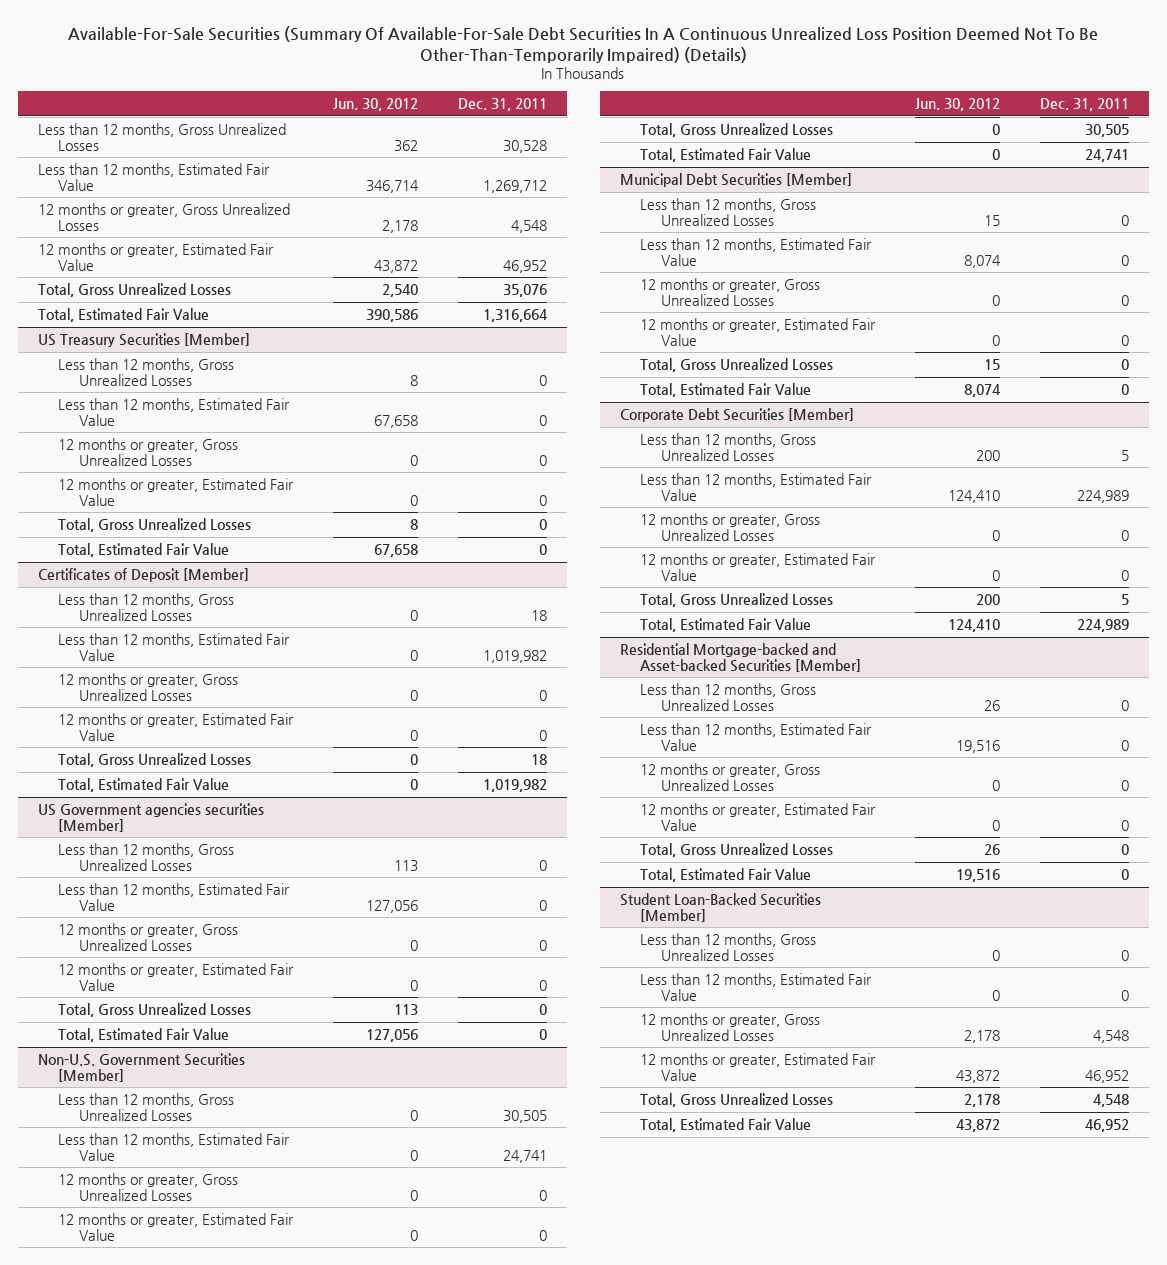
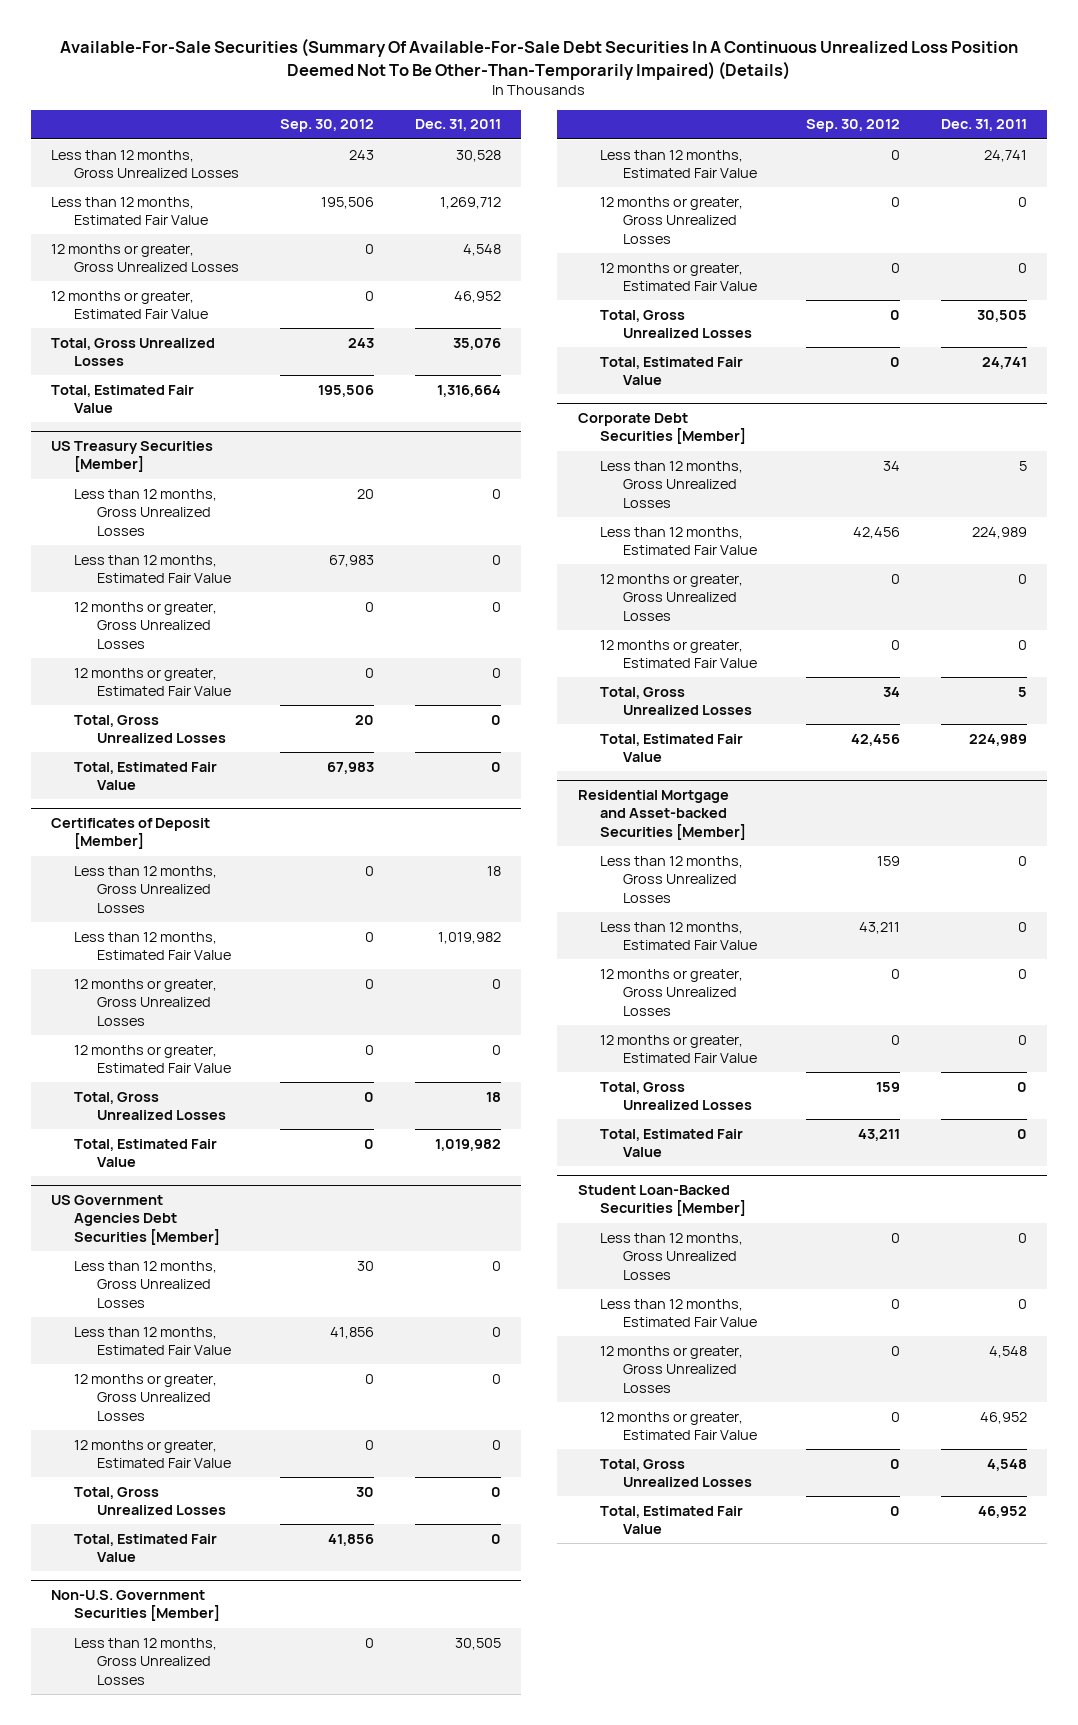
- | Jun. 30, 2012 | Dec. 31, 2011
+ | Sep. 30, 2012 | Dec. 31, 2011
- US Government agencies securities [Member]
+ US Government Agencies Debt Securities [Member]
- Municipal Debt Securities [Member]
- Less than 12 months, Gross Unrealized Losses | 15 | 0
- Less than 12 months, Estimated Fair Value | 8,074 | 0
- 12 months or greater, Gross Unrealized Losses | 0 | 0
- 12 months or greater, Estimated Fair Value | 0 | 0
- Total, Gross Unrealized Losses | 15 | 0
- Total, Estimated Fair Value | 8,074 | 0
- Residential Mortgage-backed and Asset-backed Securities [Member]
+ Residential Mortgage and Asset-backed Securities [Member]

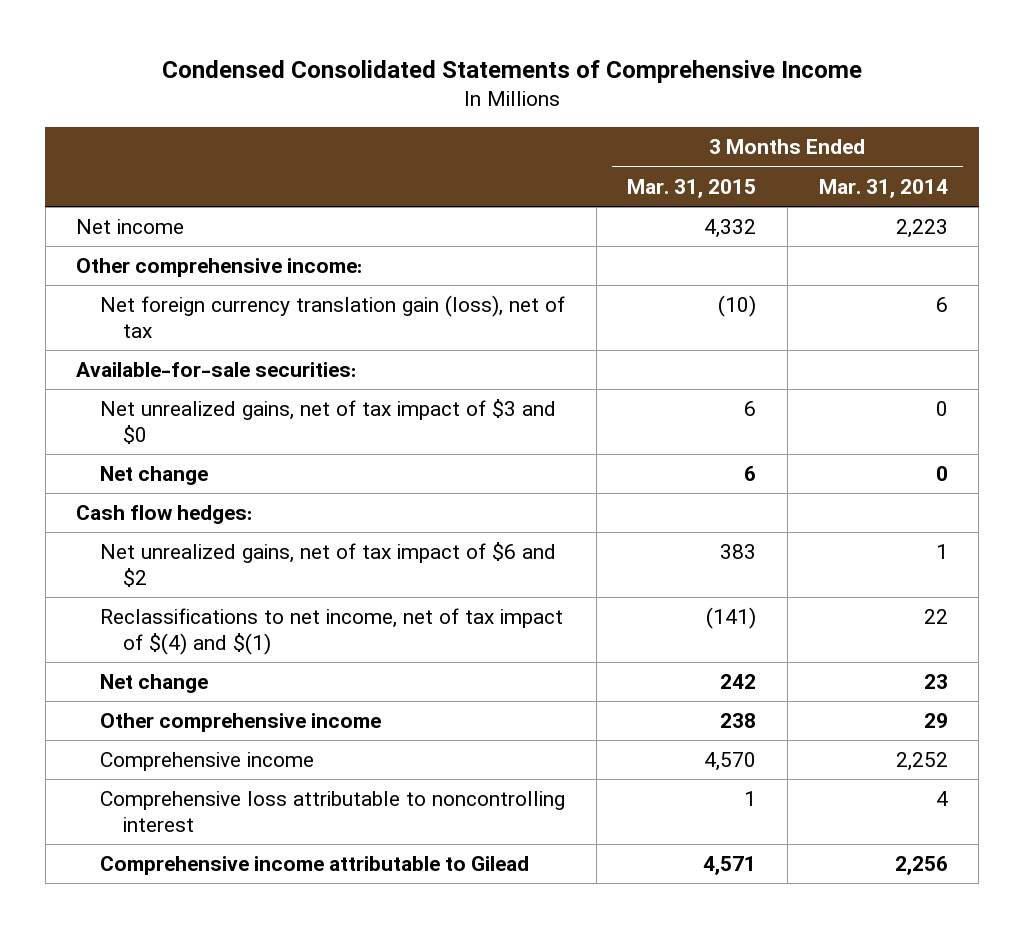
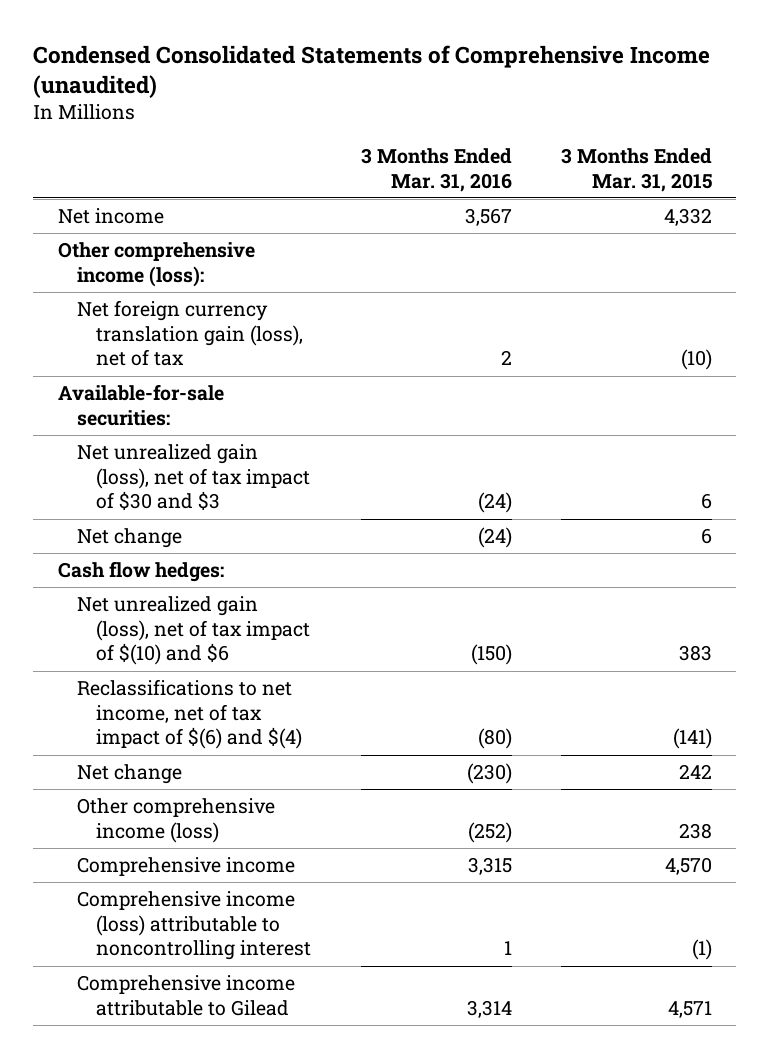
- Condensed Consolidated Statements of Comprehensive Income
+ Condensed Consolidated Statements of Comprehensive Income (unaudited)
- | 3 Months Ended Mar. 31, 2015 | 3 Months Ended Mar. 31, 2014
+ | 3 Months Ended Mar. 31, 2016 | 3 Months Ended Mar. 31, 2015
- Other comprehensive income:
+ Other comprehensive income (loss):
- Net unrealized gains, net of tax impact of $3 and $0 | 6 | 0
+ Net unrealized gain (loss), net of tax impact of $30 and $3 | (24) | 6
- Net unrealized gains, net of tax impact of $6 and $2 | 383 | 1
- Reclassifications to net income, net of tax impact of $(4) and $(1) | (141) | 22
+ Net unrealized gain (loss), net of tax impact of $(10) and $6 | (150) | 383
+ Reclassifications to net income, net of tax impact of $(6) and $(4) | (80) | (141)
- Other comprehensive income | 238 | 29
+ Other comprehensive income (loss) | (252) | 238
- Comprehensive loss attributable to noncontrolling interest | 1 | 4
+ Comprehensive income (loss) attributable to noncontrolling interest | 1 | (1)

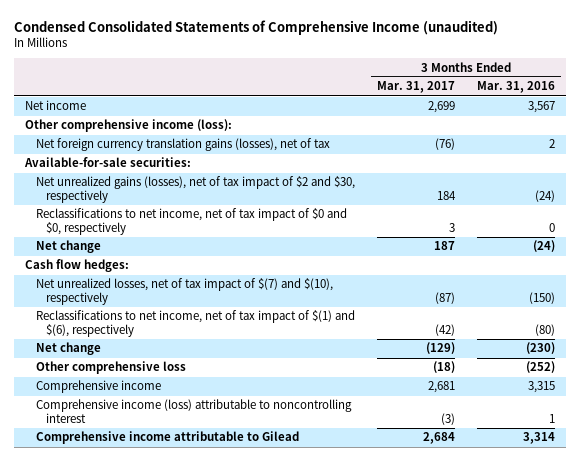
- | 3 Months Ended Mar. 31, 2016 | 3 Months Ended Mar. 31, 2015
+ | 3 Months Ended Mar. 31, 2017 | 3 Months Ended Mar. 31, 2016
- Net foreign currency translation gain (loss), net of tax | 2 | (10)
+ Net foreign currency translation gains (losses), net of tax | (76) | 2
- Net unrealized gain (loss), net of tax impact of $30 and $3 | (24) | 6
+ Net unrealized gains (losses), net of tax impact of $2 and $30, respectively | 184 | (24)
+ Reclassifications to net income, net of tax impact of $0 and $0, respectively | 3 | 0
- Net unrealized gain (loss), net of tax impact of $(10) and $6 | (150) | 383
- Reclassifications to net income, net of tax impact of $(6) and $(4) | (80) | (141)
+ Net unrealized losses, net of tax impact of $(7) and $(10), respectively | (87) | (150)
+ Reclassifications to net income, net of tax impact of $(1) and $(6), respectively | (42) | (80)
- Other comprehensive income (loss) | (252) | 238
+ Other comprehensive loss | (18) | (252)

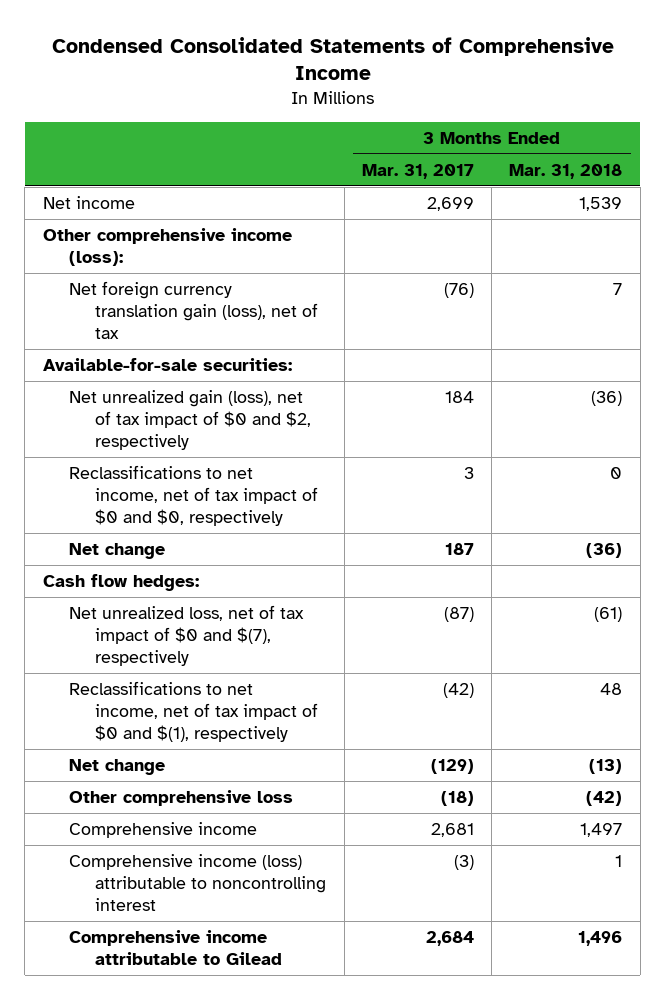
- Condensed Consolidated Statements of Comprehensive Income (unaudited)
+ Condensed Consolidated Statements of Comprehensive Income
- | 3 Months Ended Mar. 31, 2017 | 3 Months Ended Mar. 31, 2016
+ | 3 Months Ended Mar. 31, 2017 | 3 Months Ended Mar. 31, 2018
- Net foreign currency translation gains (losses), net of tax | (76) | 2
+ Net foreign currency translation gain (loss), net of tax | (76) | 7
- Net unrealized gains (losses), net of tax impact of $2 and $30, respectively | 184 | (24)
+ Net unrealized gain (loss), net of tax impact of $0 and $2, respectively | 184 | (36)
- Net unrealized losses, net of tax impact of $(7) and $(10), respectively | (87) | (150)
- Reclassifications to net income, net of tax impact of $(1) and $(6), respectively | (42) | (80)
+ Net unrealized loss, net of tax impact of $0 and $(7), respectively | (87) | (61)
+ Reclassifications to net income, net of tax impact of $0 and $(1), respectively | (42) | 48

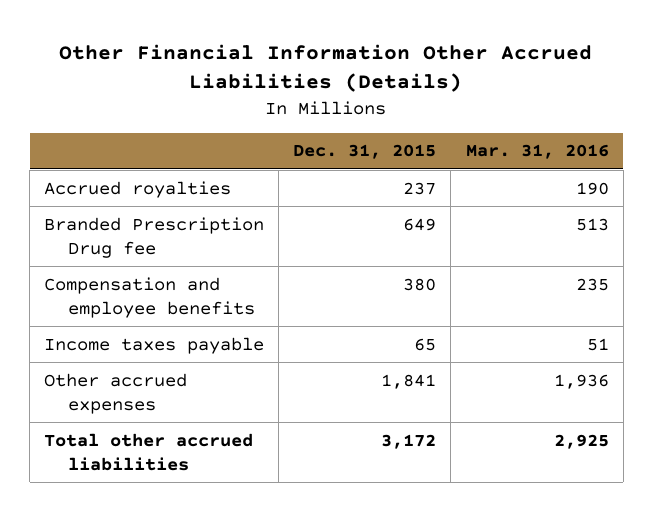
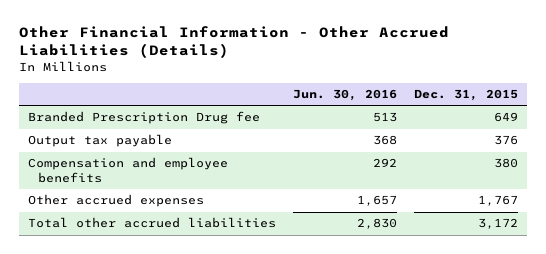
- Other Financial Information Other Accrued Liabilities (Details)
+ Other Financial Information - Other Accrued Liabilities (Details)
- | Dec. 31, 2015 | Mar. 31, 2016
+ | Jun. 30, 2016 | Dec. 31, 2015
- Accrued royalties | 237 | 190
+ Output tax payable | 368 | 376
- Income taxes payable | 65 | 51
- Other accrued expenses | 1,841 | 1,936
+ Other accrued expenses | 1,657 | 1,767

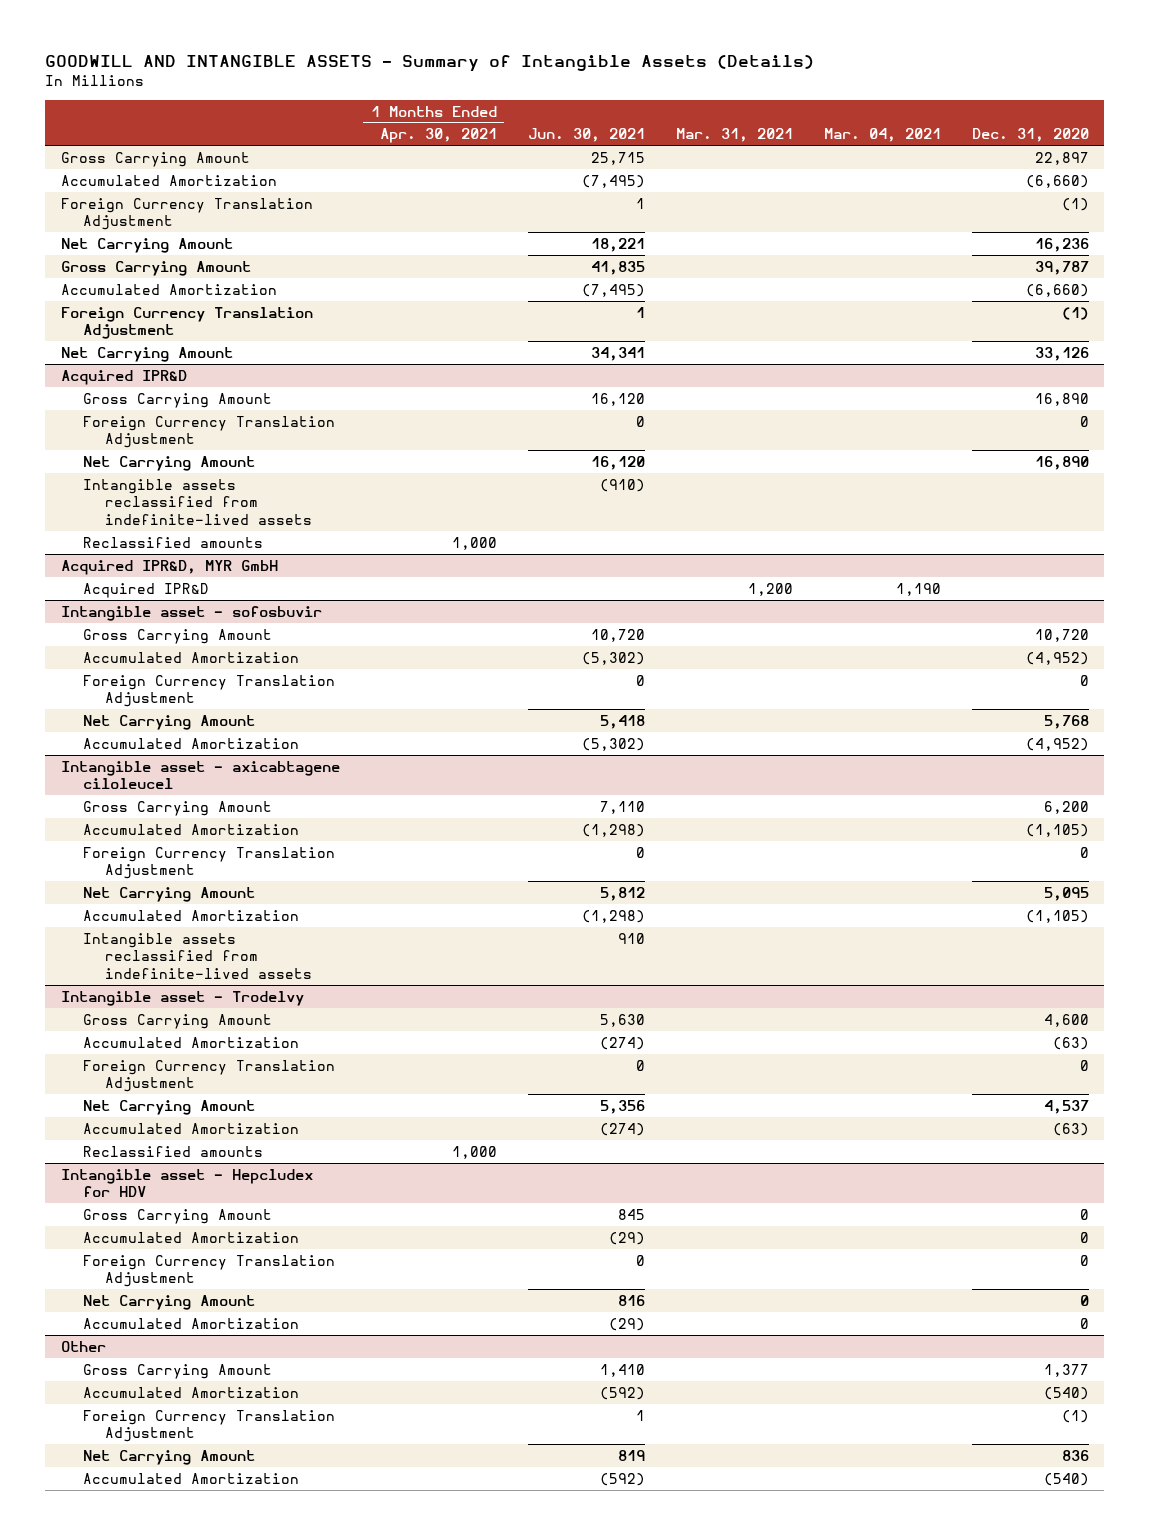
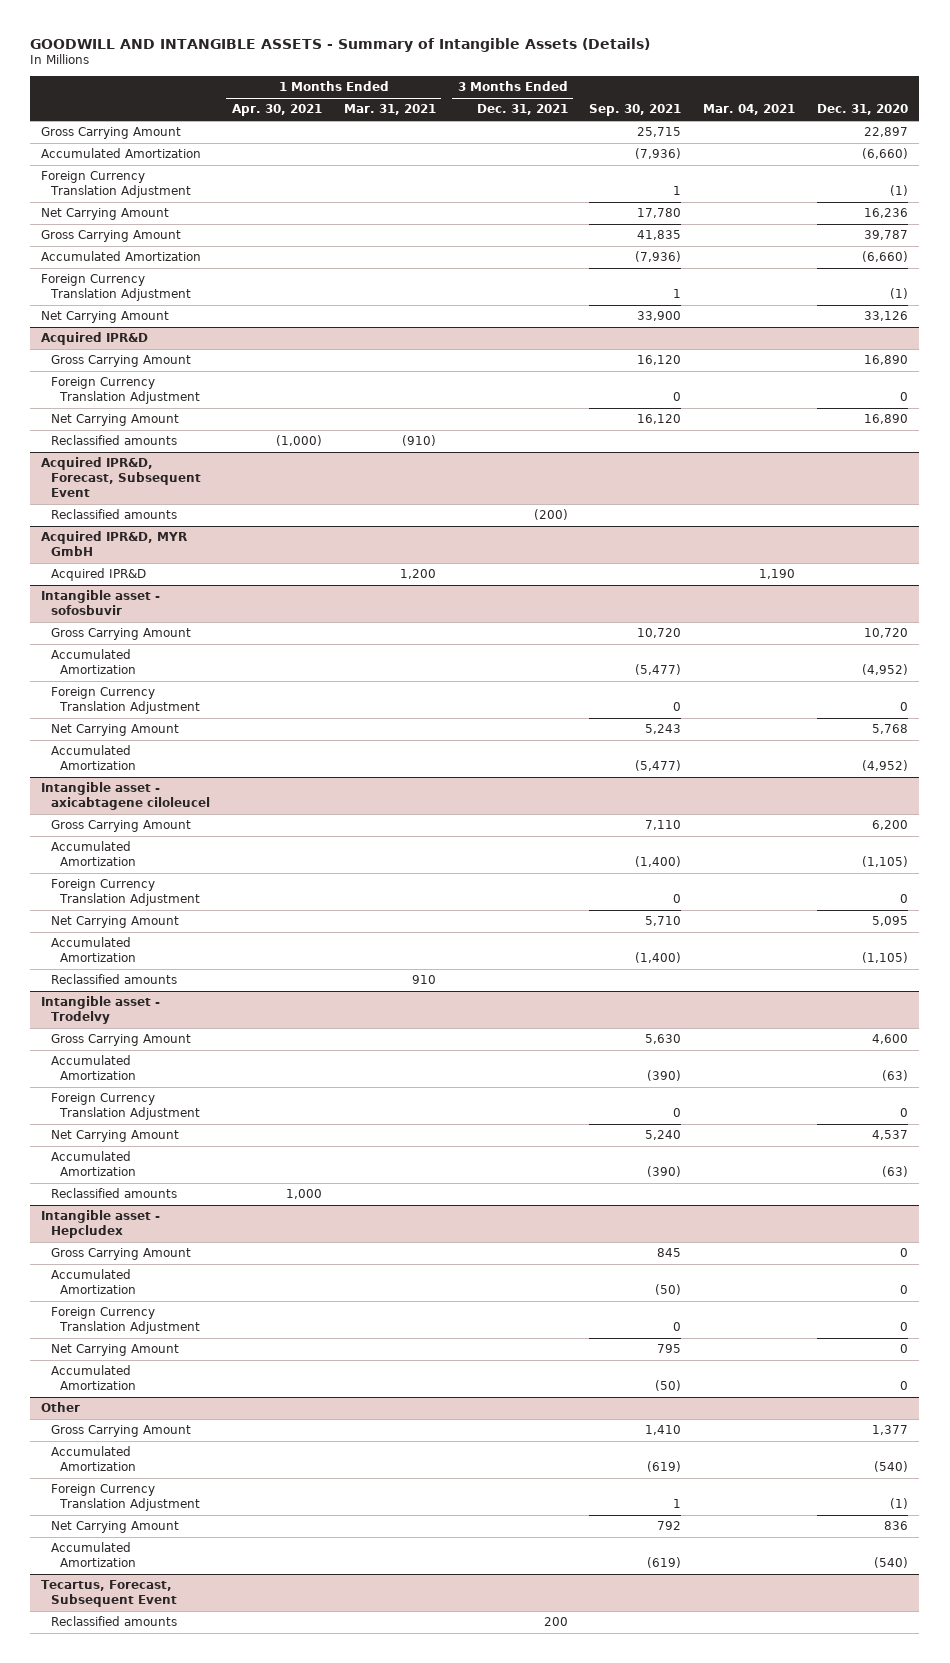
- | 1 Months Ended Apr. 30, 2021 | Jun. 30, 2021 | Mar. 31, 2021 | Mar. 04, 2021 | Dec. 31, 2020
+ | 1 Months Ended Apr. 30, 2021 | 1 Months Ended Mar. 31, 2021 | 3 Months Ended Dec. 31, 2021 | Sep. 30, 2021 | Mar. 04, 2021 | Dec. 31, 2020
@ Acquired IPR&D
- Intangible assets reclassified from indefinite-lived assets | | (910) | | |
- Reclassified amounts | 1,000 | | | |
+ Reclassified amounts | (1,000) | (910) | | | |
+ Acquired IPR&D, Forecast, Subsequent Event
+ Reclassified amounts | | | (200) | | |
@ Intangible asset - axicabtagene ciloleucel
- Intangible assets reclassified from indefinite-lived assets | | 910 | | |
+ Reclassified amounts | | 910 | | | |
- Intangible asset - Hepcludex for HDV
+ Intangible asset - Hepcludex
+ Tecartus, Forecast, Subsequent Event
+ Reclassified amounts | | | 200 | | |

